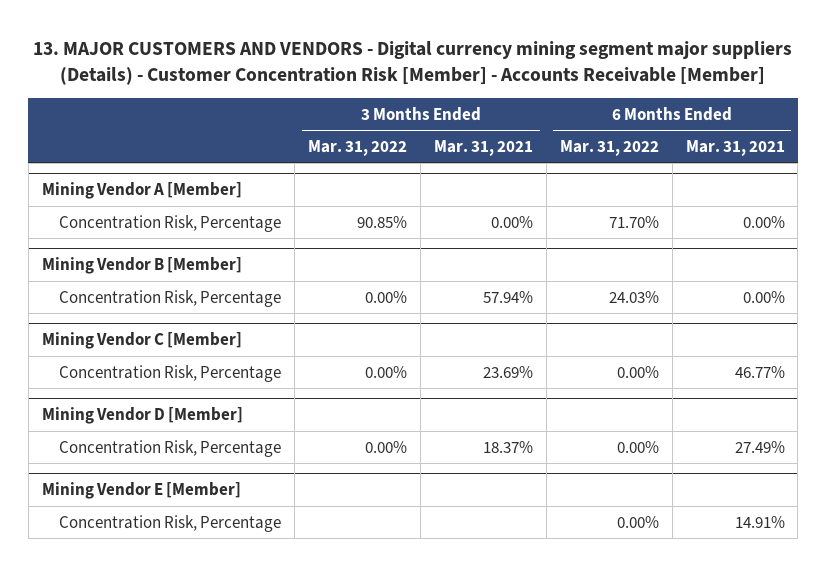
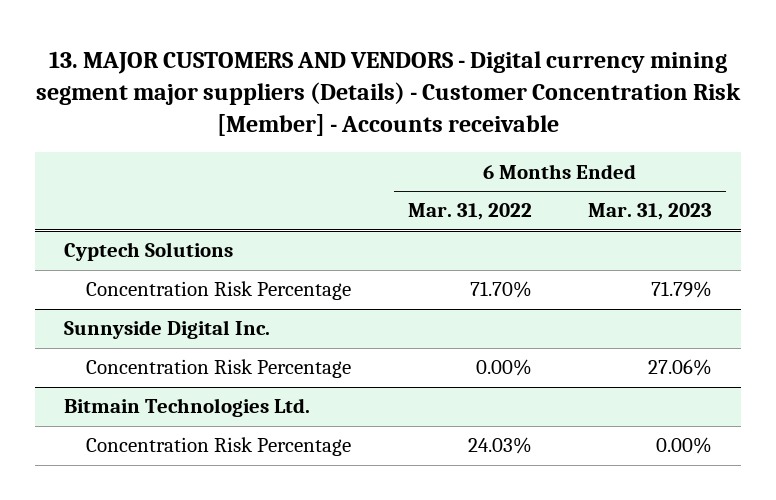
- 13. MAJOR CUSTOMERS AND VENDORS - Digital currency mining segment major suppliers (Details) - Customer Concentration Risk [Member] - Accounts Receivable [Member]
+ 13. MAJOR CUSTOMERS AND VENDORS - Digital currency mining segment major suppliers (Details) - Customer Concentration Risk [Member] - Accounts receivable
- | 3 Months Ended Mar. 31, 2022 | 3 Months Ended Mar. 31, 2021 | 6 Months Ended Mar. 31, 2022 | 6 Months Ended Mar. 31, 2021
+ | 6 Months Ended Mar. 31, 2022 | 6 Months Ended Mar. 31, 2023
- Mining Vendor A [Member]
- Concentration Risk, Percentage | 90.85% | 0.00% | 71.70% | 0.00%
- Mining Vendor B [Member]
- Concentration Risk, Percentage | 0.00% | 57.94% | 24.03% | 0.00%
- Mining Vendor C [Member]
- Concentration Risk, Percentage | 0.00% | 23.69% | 0.00% | 46.77%
- Mining Vendor D [Member]
- Concentration Risk, Percentage | 0.00% | 18.37% | 0.00% | 27.49%
- Mining Vendor E [Member]
- Concentration Risk, Percentage | | | 0.00% | 14.91%
+ Cyptech Solutions
+ Concentration Risk Percentage | 71.70% | 71.79%
+ Sunnyside Digital Inc.
+ Concentration Risk Percentage | 0.00% | 27.06%
+ Bitmain Technologies Ltd.
+ Concentration Risk Percentage | 24.03% | 0.00%

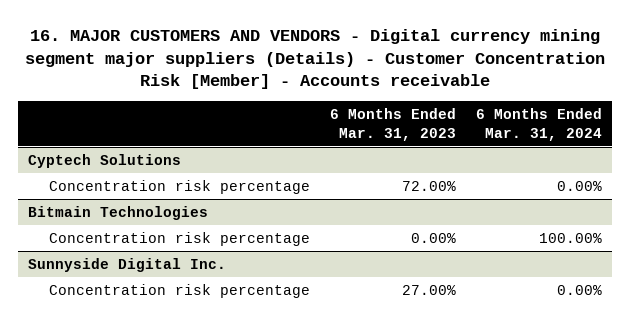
- 13. MAJOR CUSTOMERS AND VENDORS - Digital currency mining segment major suppliers (Details) - Customer Concentration Risk [Member] - Accounts receivable
+ 16. MAJOR CUSTOMERS AND VENDORS - Digital currency mining segment major suppliers (Details) - Customer Concentration Risk [Member] - Accounts receivable
- | 6 Months Ended Mar. 31, 2022 | 6 Months Ended Mar. 31, 2023
+ | 6 Months Ended Mar. 31, 2023 | 6 Months Ended Mar. 31, 2024
@ Cyptech Solutions
- Concentration Risk Percentage | 71.70% | 71.79%
+ Concentration risk percentage | 72.00% | 0.00%
+ Bitmain Technologies
+ Concentration risk percentage | 0.00% | 100.00%
@ Sunnyside Digital Inc.
- Concentration Risk Percentage | 0.00% | 27.06%
- Bitmain Technologies Ltd.
- Concentration Risk Percentage | 24.03% | 0.00%
@ Sunnyside Digital Inc.
+ Concentration risk percentage | 27.00% | 0.00%

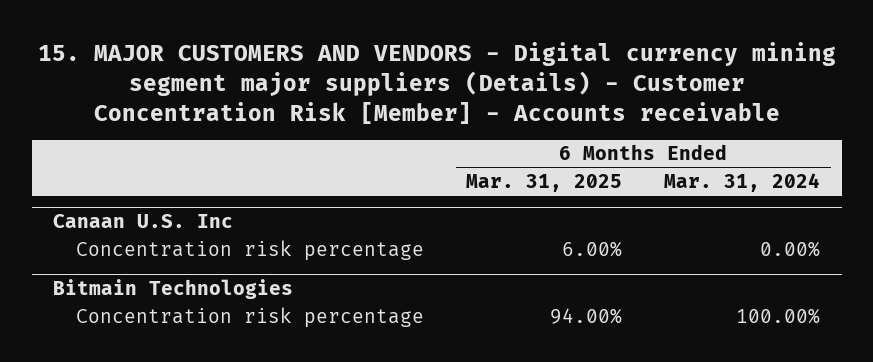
- 16. MAJOR CUSTOMERS AND VENDORS - Digital currency mining segment major suppliers (Details) - Customer Concentration Risk [Member] - Accounts receivable
+ 15. MAJOR CUSTOMERS AND VENDORS - Digital currency mining segment major suppliers (Details) - Customer Concentration Risk [Member] - Accounts receivable
- | 6 Months Ended Mar. 31, 2023 | 6 Months Ended Mar. 31, 2024
+ | 6 Months Ended Mar. 31, 2025 | 6 Months Ended Mar. 31, 2024
- Cyptech Solutions
+ Canaan U.S. Inc
- Sunnyside Digital Inc.
- Concentration risk percentage | 27.00% | 0.00%

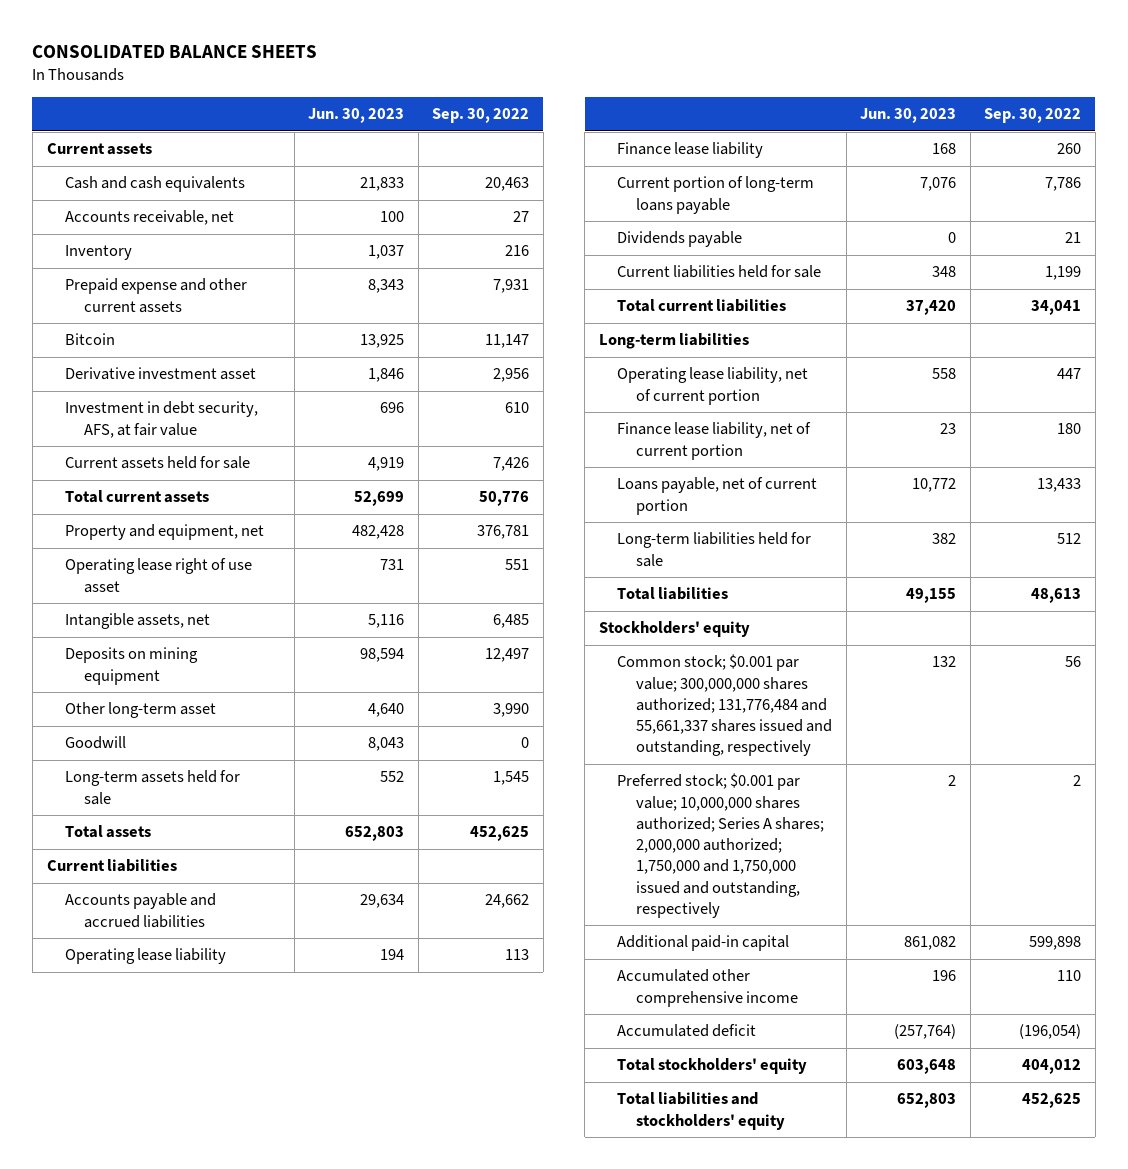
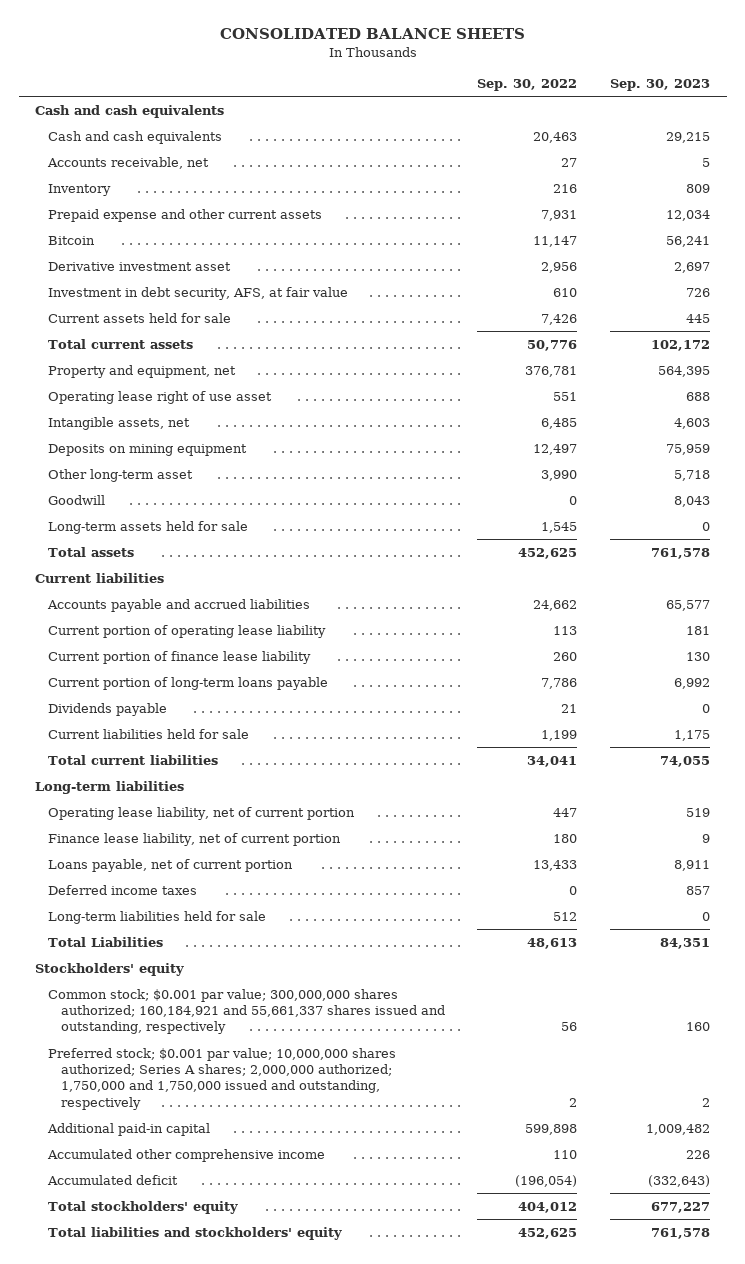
- | Jun. 30, 2023 | Sep. 30, 2022
+ | Sep. 30, 2022 | Sep. 30, 2023
- Current assets
+ Cash and cash equivalents
- Operating lease liability | 194 | 113
- Finance lease liability | 168 | 260
+ Current portion of operating lease liability | 113 | 181
+ Current portion of finance lease liability | 260 | 130
+ Deferred income taxes | 0 | 857
- Total liabilities | 49,155 | 48,613
+ Total Liabilities | 48,613 | 84,351
- Common stock; $0.001 par value; 300,000,000 shares authorized; 131,776,484 and 55,661,337 shares issued and outstanding, respectively | 132 | 56
+ Common stock; $0.001 par value; 300,000,000 shares authorized; 160,184,921 and 55,661,337 shares issued and outstanding, respectively | 56 | 160

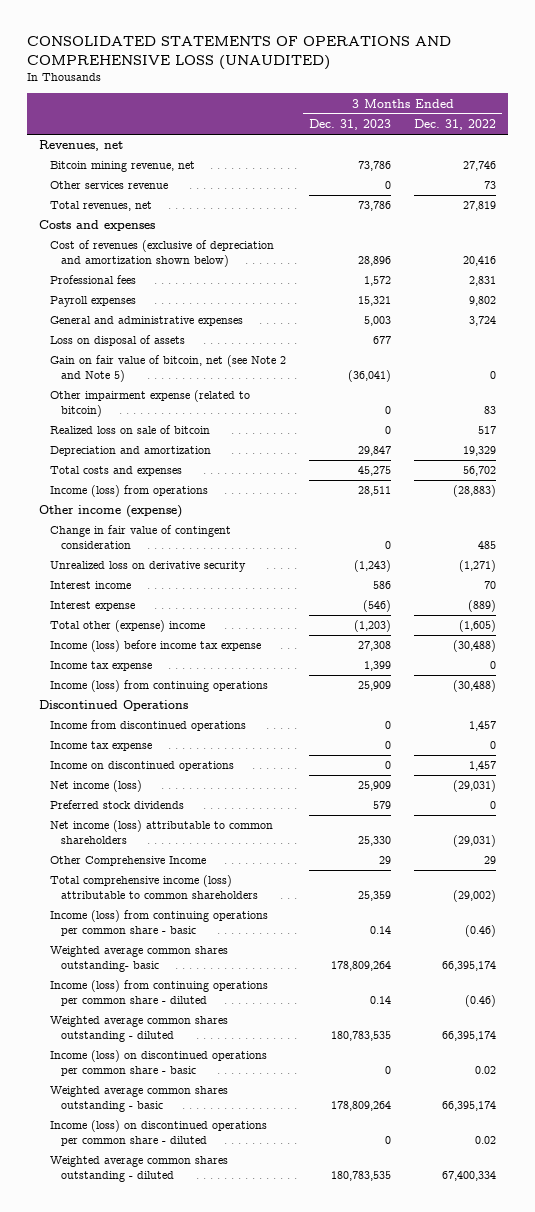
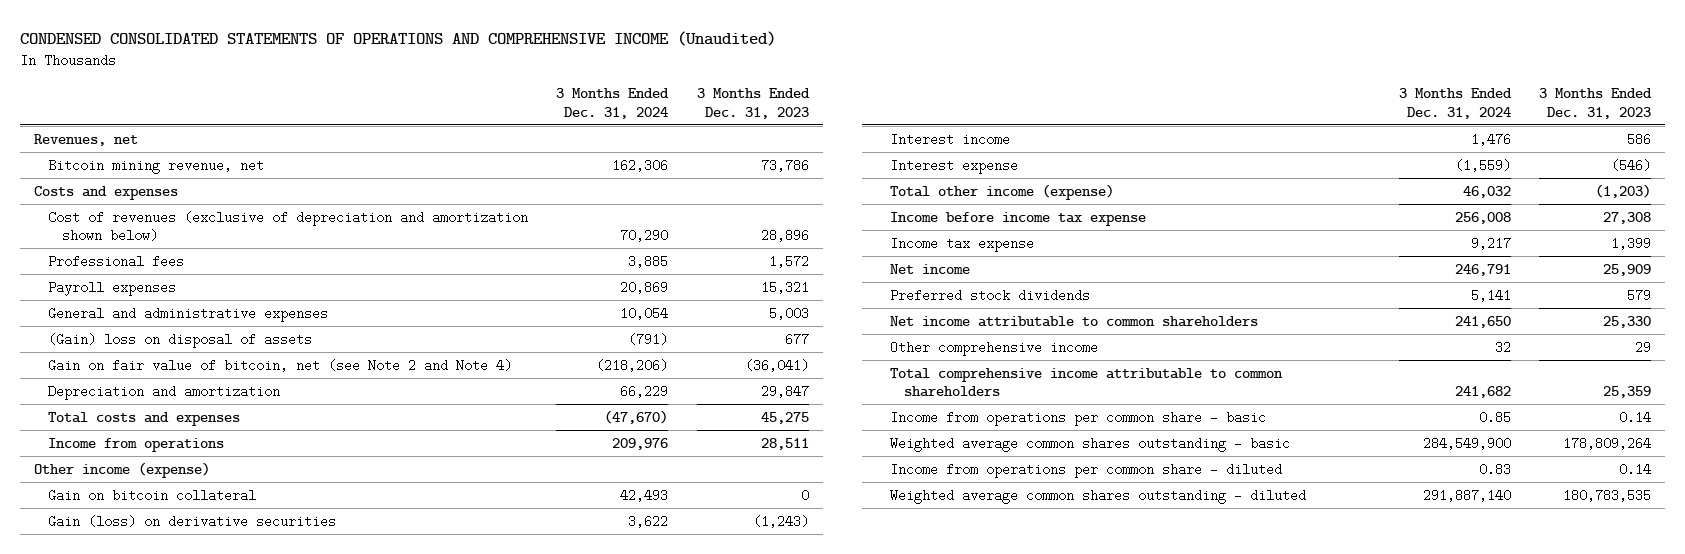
- CONSOLIDATED STATEMENTS OF OPERATIONS AND COMPREHENSIVE LOSS (UNAUDITED)
+ CONDENSED CONSOLIDATED STATEMENTS OF OPERATIONS AND COMPREHENSIVE INCOME (Unaudited)
- | 3 Months Ended Dec. 31, 2023 | 3 Months Ended Dec. 31, 2022
+ | 3 Months Ended Dec. 31, 2024 | 3 Months Ended Dec. 31, 2023
- Other services revenue | 0 | 73
- Total revenues, net | 73,786 | 27,819
- Loss on disposal of assets | 677 |
- Gain on fair value of bitcoin, net (see Note 2 and Note 5) | (36,041) | 0
- Other impairment expense (related to bitcoin) | 0 | 83
- Realized loss on sale of bitcoin | 0 | 517
+ (Gain) loss on disposal of assets | (791) | 677
+ Gain on fair value of bitcoin, net (see Note 2 and Note 4) | (218,206) | (36,041)
- Income (loss) from operations | 28,511 | (28,883)
+ Income from operations | 209,976 | 28,511
- Change in fair value of contingent consideration | 0 | 485
- Unrealized loss on derivative security | (1,243) | (1,271)
+ Gain on bitcoin collateral | 42,493 | 0
+ Gain (loss) on derivative securities | 3,622 | (1,243)
- Total other (expense) income | (1,203) | (1,605)
- Income (loss) before income tax expense | 27,308 | (30,488)
+ Total other income (expense) | 46,032 | (1,203)
+ Income before income tax expense | 256,008 | 27,308
- Income (loss) from continuing operations | 25,909 | (30,488)
- Discontinued Operations
- Income from discontinued operations | 0 | 1,457
- Income tax expense | 0 | 0
- Income on discontinued operations | 0 | 1,457
- Net income (loss) | 25,909 | (29,031)
+ Net income | 246,791 | 25,909
- Net income (loss) attributable to common shareholders | 25,330 | (29,031)
- Other Comprehensive Income | 29 | 29
- Total comprehensive income (loss) attributable to common shareholders | 25,359 | (29,002)
- Income (loss) from continuing operations per common share - basic | 0.14 | (0.46)
- Weighted average common shares outstanding- basic | 178,809,264 | 66,395,174
- Income (loss) from continuing operations per common share - diluted | 0.14 | (0.46)
- Weighted average common shares outstanding - diluted | 180,783,535 | 66,395,174
- Income (loss) on discontinued operations per common share - basic | 0 | 0.02
+ Net income attributable to common shareholders | 241,650 | 25,330
+ Other comprehensive income | 32 | 29
+ Total comprehensive income attributable to common shareholders | 241,682 | 25,359
+ Income from operations per common share - basic | 0.85 | 0.14
- Income (loss) on discontinued operations per common share - diluted | 0 | 0.02
+ Income from operations per common share - diluted | 0.83 | 0.14

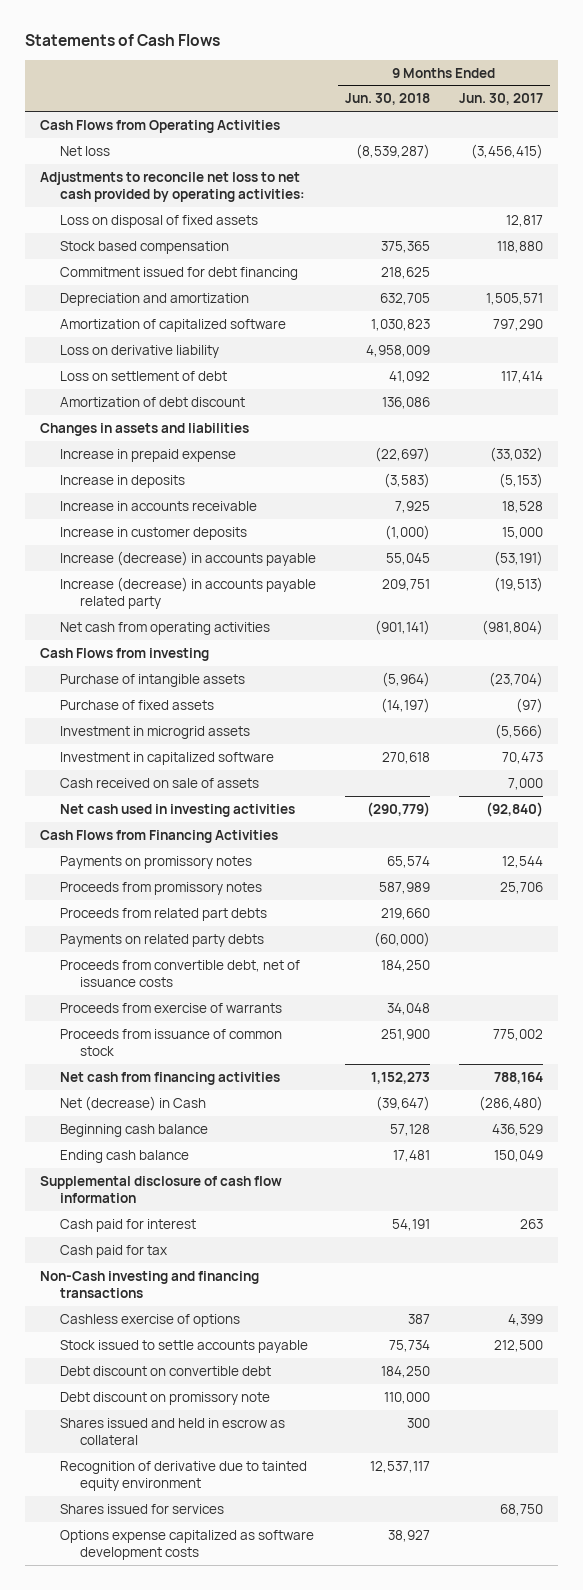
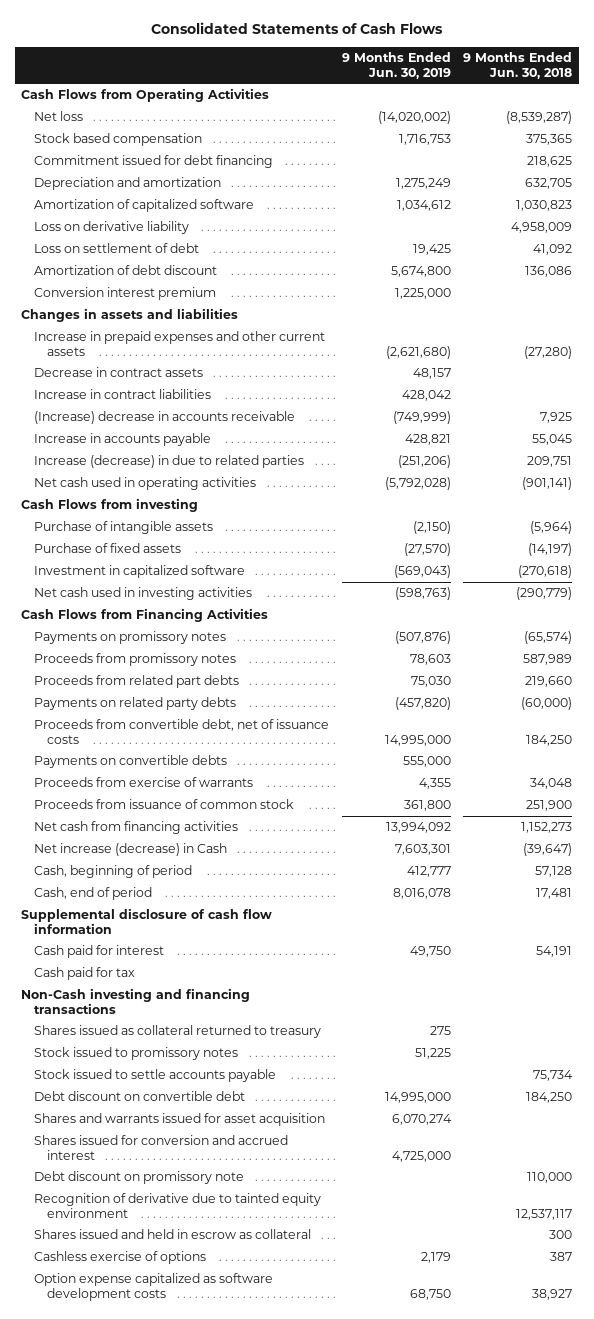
- Statements of Cash Flows
+ Consolidated Statements of Cash Flows
- | 9 Months Ended Jun. 30, 2018 | 9 Months Ended Jun. 30, 2017
+ | 9 Months Ended Jun. 30, 2019 | 9 Months Ended Jun. 30, 2018
- Adjustments to reconcile net loss to net cash provided by operating activities:
- Loss on disposal of fixed assets | | 12,817
+ Conversion interest premium | 1,225,000 |
- Increase in prepaid expense | (22,697) | (33,032)
- Increase in deposits | (3,583) | (5,153)
- Increase in accounts receivable | 7,925 | 18,528
- Increase in customer deposits | (1,000) | 15,000
- Increase (decrease) in accounts payable | 55,045 | (53,191)
- Increase (decrease) in accounts payable related party | 209,751 | (19,513)
- Net cash from operating activities | (901,141) | (981,804)
+ Increase in prepaid expenses and other current assets | (2,621,680) | (27,280)
+ Decrease in contract assets | 48,157 |
+ Increase in contract liabilities | 428,042 |
+ (Increase) decrease in accounts receivable | (749,999) | 7,925
+ Increase in accounts payable | 428,821 | 55,045
+ Increase (decrease) in due to related parties | (251,206) | 209,751
+ Net cash used in operating activities | (5,792,028) | (901,141)
- Investment in microgrid assets | | (5,566)
- Investment in capitalized software | 270,618 | 70,473
- Cash received on sale of assets | | 7,000
+ Investment in capitalized software | (569,043) | (270,618)
- Payments on promissory notes | 65,574 | 12,544
+ Payments on promissory notes | (507,876) | (65,574)
+ Payments on convertible debts | 555,000 |
- Net (decrease) in Cash | (39,647) | (286,480)
- Beginning cash balance | 57,128 | 436,529
- Ending cash balance | 17,481 | 150,049
+ Net increase (decrease) in Cash | 7,603,301 | (39,647)
+ Cash, beginning of period | 412,777 | 57,128
+ Cash, end of period | 8,016,078 | 17,481
+ Shares issued as collateral returned to treasury | 275 |
+ Stock issued to promissory notes | 51,225 |
+ Shares and warrants issued for asset acquisition | 6,070,274 |
+ Shares issued for conversion and accrued interest | 4,725,000 |
- Shares issued for services | | 68,750
- Options expense capitalized as software development costs | 38,927 |
moved down: Shares issued and held in escrow as collateral | | 300
moved down: Cashless exercise of options | 2,179 | 387
+ Option expense capitalized as software development costs | 68,750 | 38,927

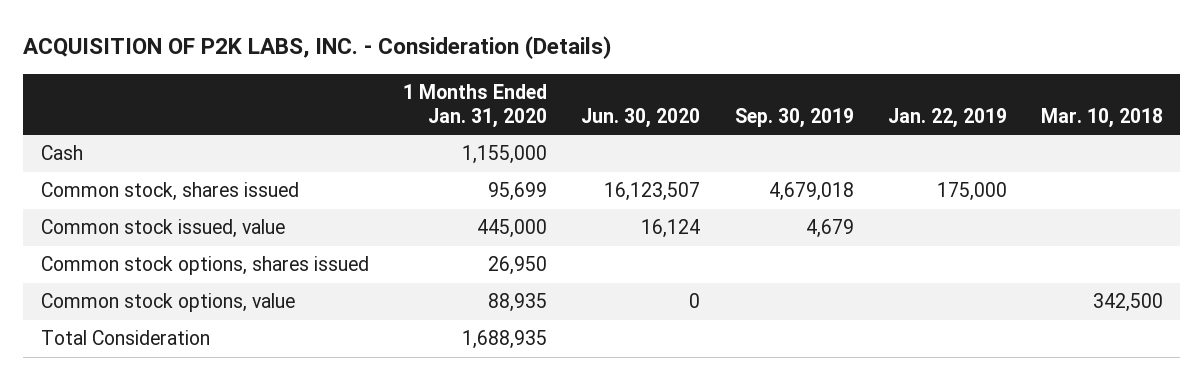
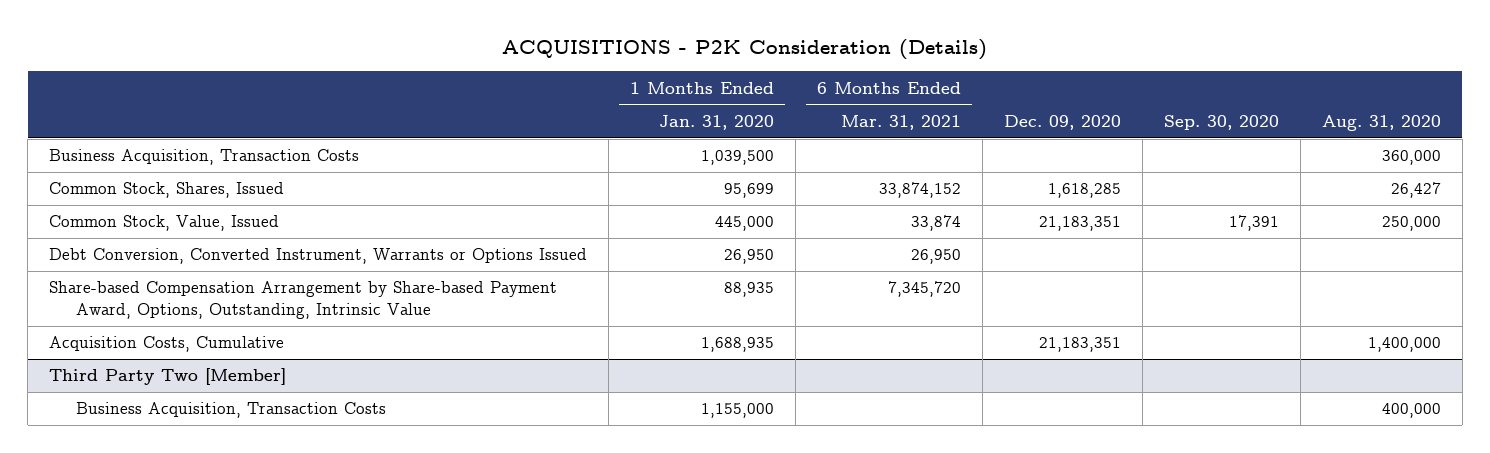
- ACQUISITION OF P2K LABS, INC. - Consideration (Details)
+ ACQUISITIONS - P2K Consideration (Details)
- | 1 Months Ended Jan. 31, 2020 | Jun. 30, 2020 | Sep. 30, 2019 | Jan. 22, 2019 | Mar. 10, 2018
+ | 1 Months Ended Jan. 31, 2020 | 6 Months Ended Mar. 31, 2021 | Dec. 09, 2020 | Sep. 30, 2020 | Aug. 31, 2020
- Cash | 1,155,000 | | | |
- Common stock, shares issued | 95,699 | 16,123,507 | 4,679,018 | 175,000 |
- Common stock issued, value | 445,000 | 16,124 | 4,679 | |
- Common stock options, shares issued | 26,950 | | | |
- Common stock options, value | 88,935 | 0 | | | 342,500
- Total Consideration | 1,688,935 | | | |
+ Business Acquisition, Transaction Costs | 1,039,500 | | | | 360,000
+ Common Stock, Shares, Issued | 95,699 | 33,874,152 | 1,618,285 | | 26,427
+ Common Stock, Value, Issued | 445,000 | 33,874 | 21,183,351 | 17,391 | 250,000
+ Debt Conversion, Converted Instrument, Warrants or Options Issued | 26,950 | 26,950 | | |
+ Share-based Compensation Arrangement by Share-based Payment Award, Options, Outstanding, Intrinsic Value | 88,935 | 7,345,720 | | |
+ Acquisition Costs, Cumulative | 1,688,935 | | 21,183,351 | | 1,400,000
+ Third Party Two [Member]
+ Business Acquisition, Transaction Costs | 1,155,000 | | | | 400,000

